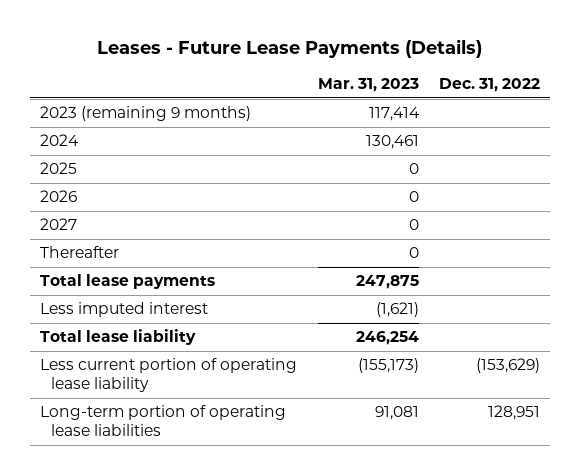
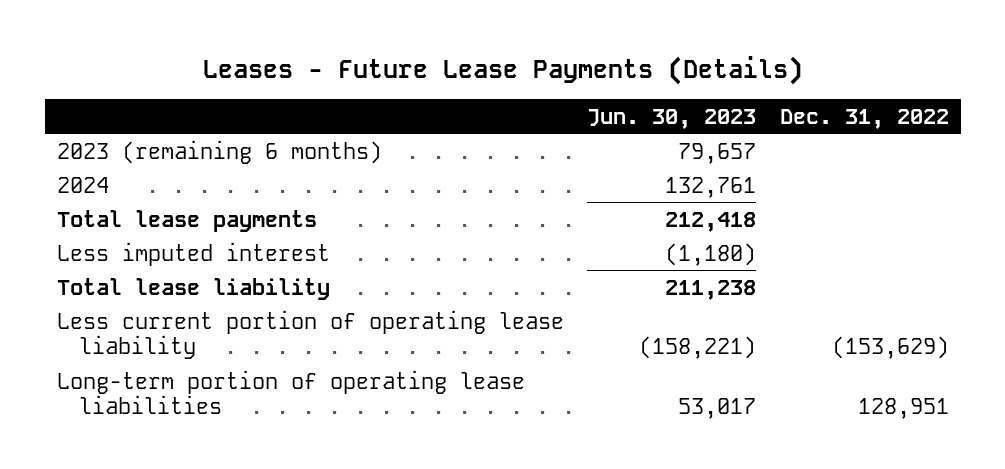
- | Mar. 31, 2023 | Dec. 31, 2022
+ | Jun. 30, 2023 | Dec. 31, 2022
- 2023 (remaining 9 months) | 117,414 |
+ 2023 (remaining 6 months) | 79,657 |
- 2025 | 0 |
- 2026 | 0 |
- 2027 | 0 |
- Thereafter | 0 |

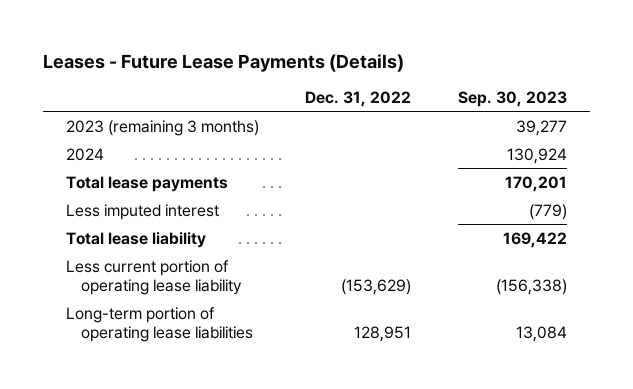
- | Jun. 30, 2023 | Dec. 31, 2022
+ | Dec. 31, 2022 | Sep. 30, 2023
- 2023 (remaining 6 months) | 79,657 |
+ 2023 (remaining 3 months) | | 39,277

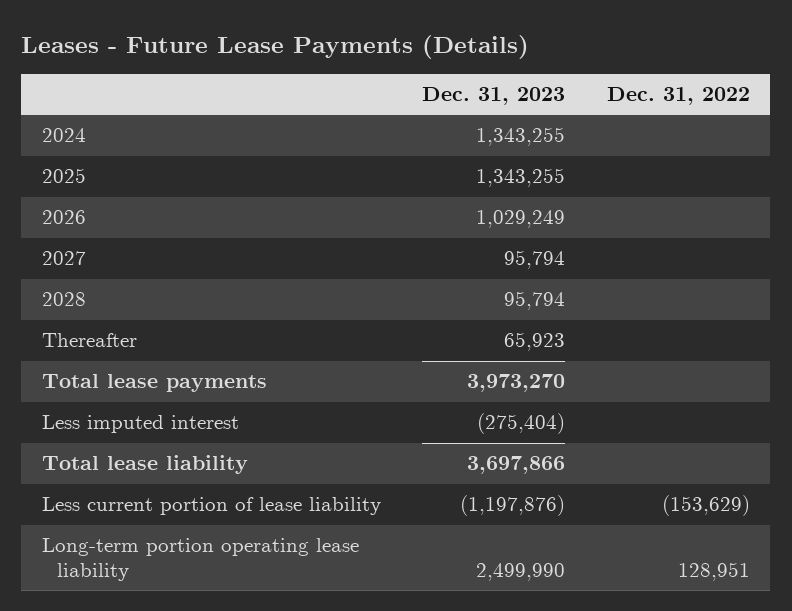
- | Dec. 31, 2022 | Sep. 30, 2023
+ | Dec. 31, 2023 | Dec. 31, 2022
- 2023 (remaining 3 months) | | 39,277
+ 2025 | 1,343,255 |
+ 2026 | 1,029,249 |
+ 2027 | 95,794 |
+ 2028 | 95,794 |
+ Thereafter | 65,923 |
- Less current portion of operating lease liability | (153,629) | (156,338)
- Long-term portion of operating lease liabilities | 128,951 | 13,084
+ Less current portion of lease liability | (1,197,876) | (153,629)
+ Long-term portion operating lease liability | 2,499,990 | 128,951

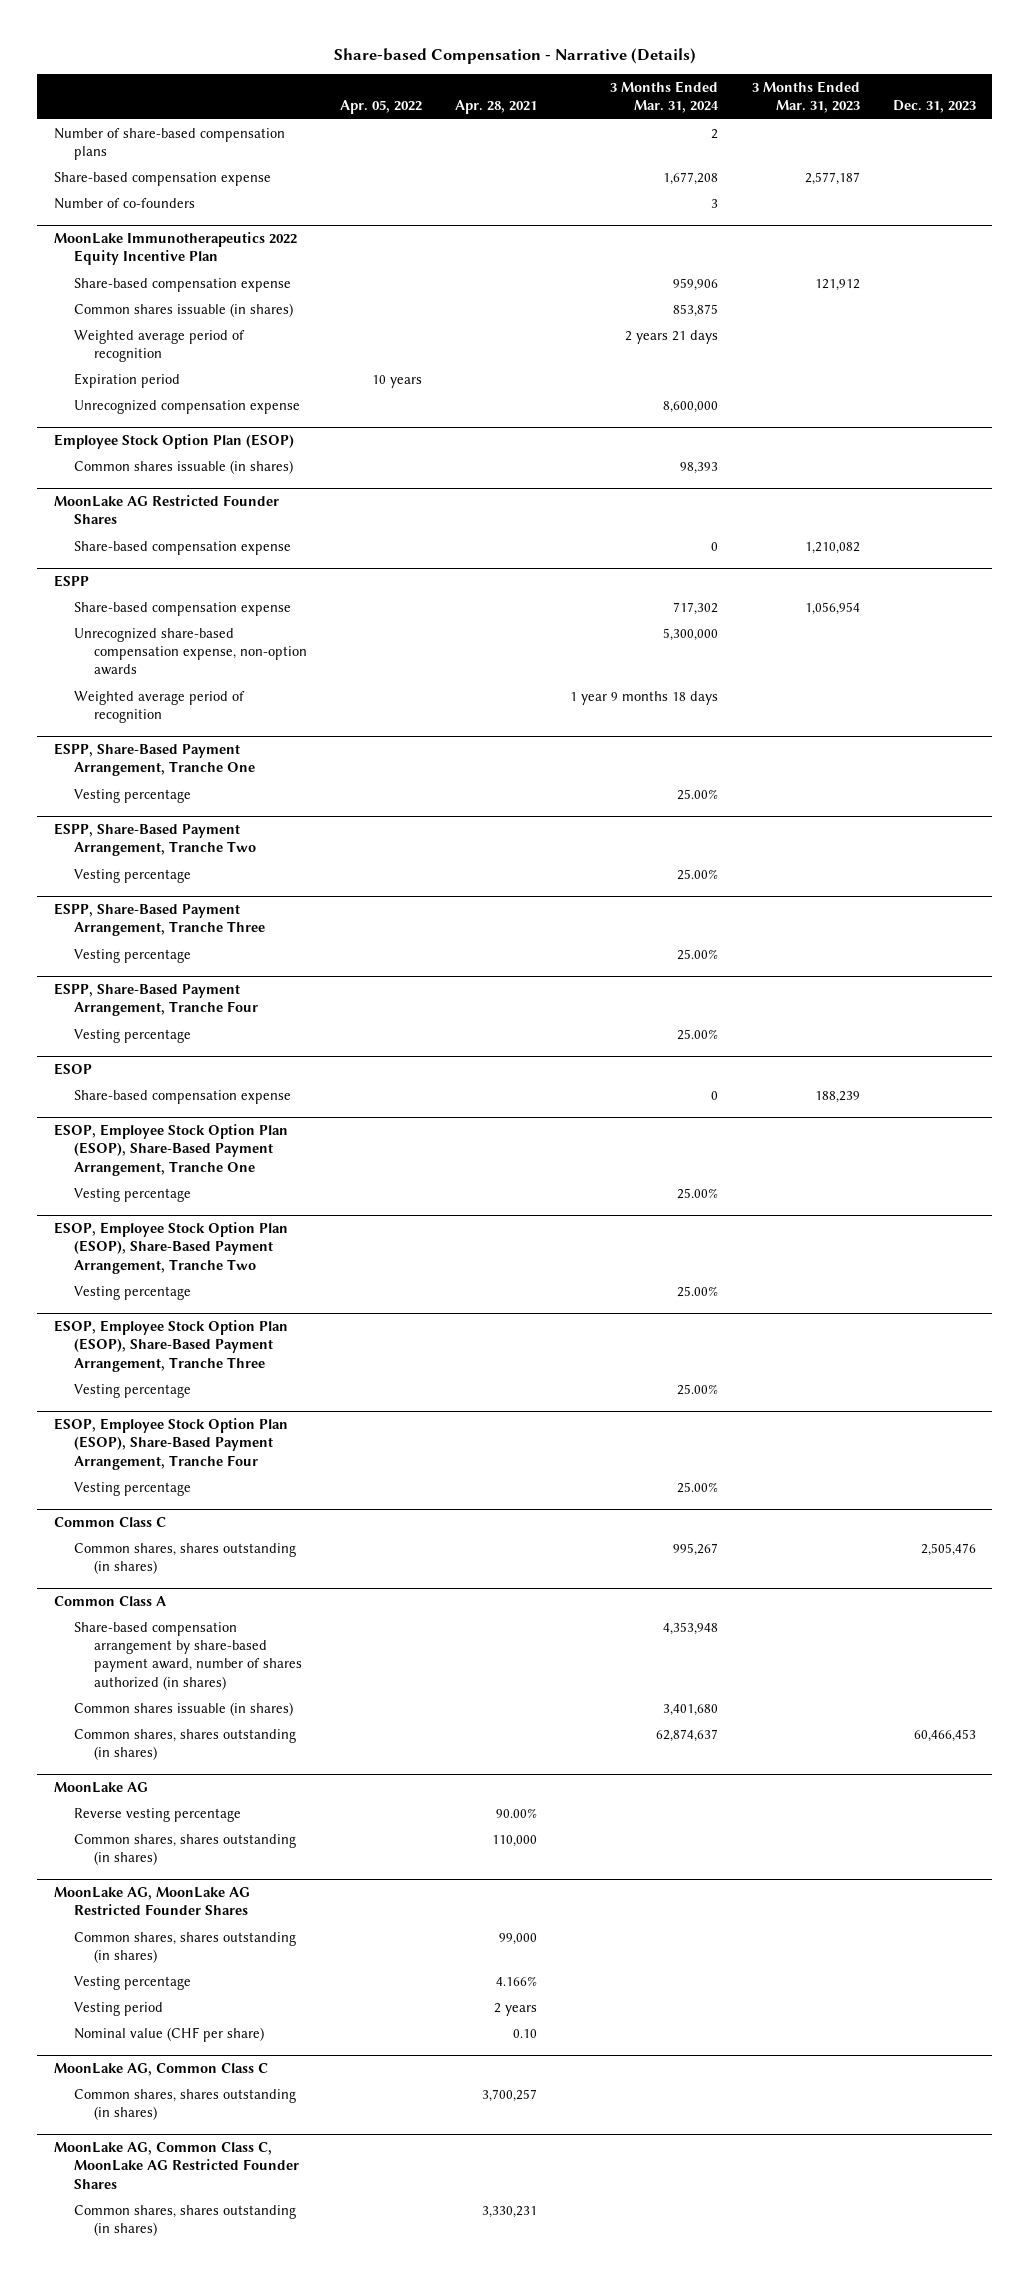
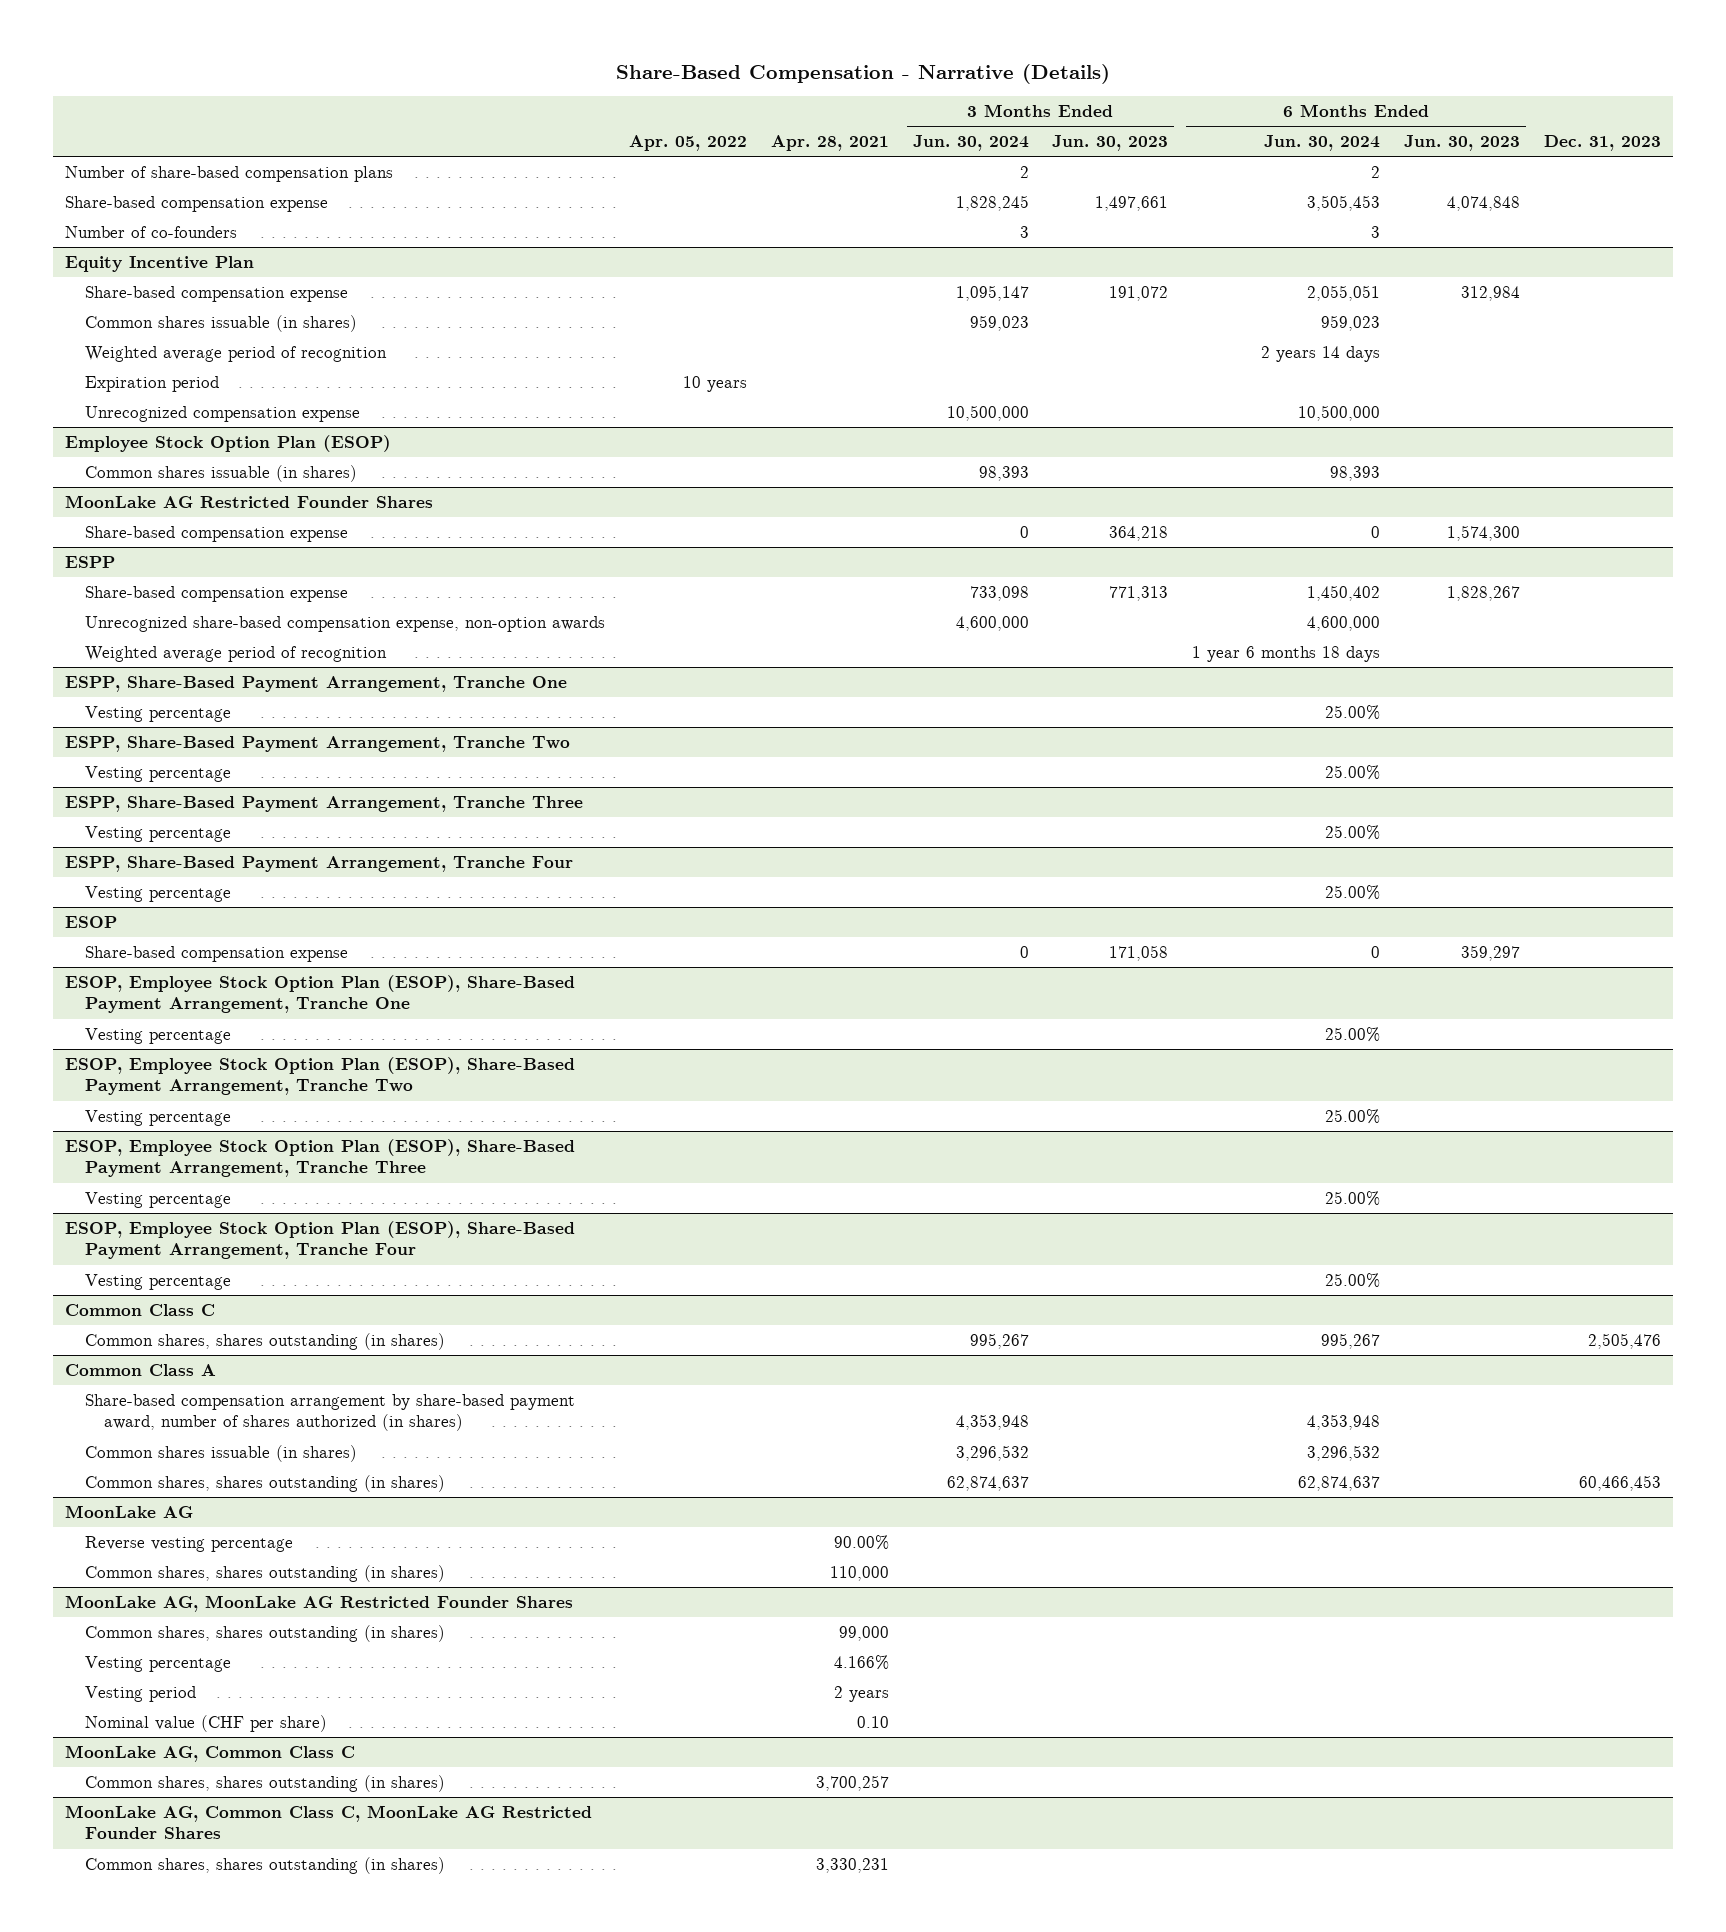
- Share-based Compensation - Narrative (Details)
+ Share-Based Compensation - Narrative (Details)
- | Apr. 05, 2022 | Apr. 28, 2021 | 3 Months Ended Mar. 31, 2024 | 3 Months Ended Mar. 31, 2023 | Dec. 31, 2023
+ | Apr. 05, 2022 | Apr. 28, 2021 | 3 Months Ended Jun. 30, 2024 | 3 Months Ended Jun. 30, 2023 | 6 Months Ended Jun. 30, 2024 | 6 Months Ended Jun. 30, 2023 | Dec. 31, 2023
- MoonLake Immunotherapeutics 2022 Equity Incentive Plan
+ Equity Incentive Plan

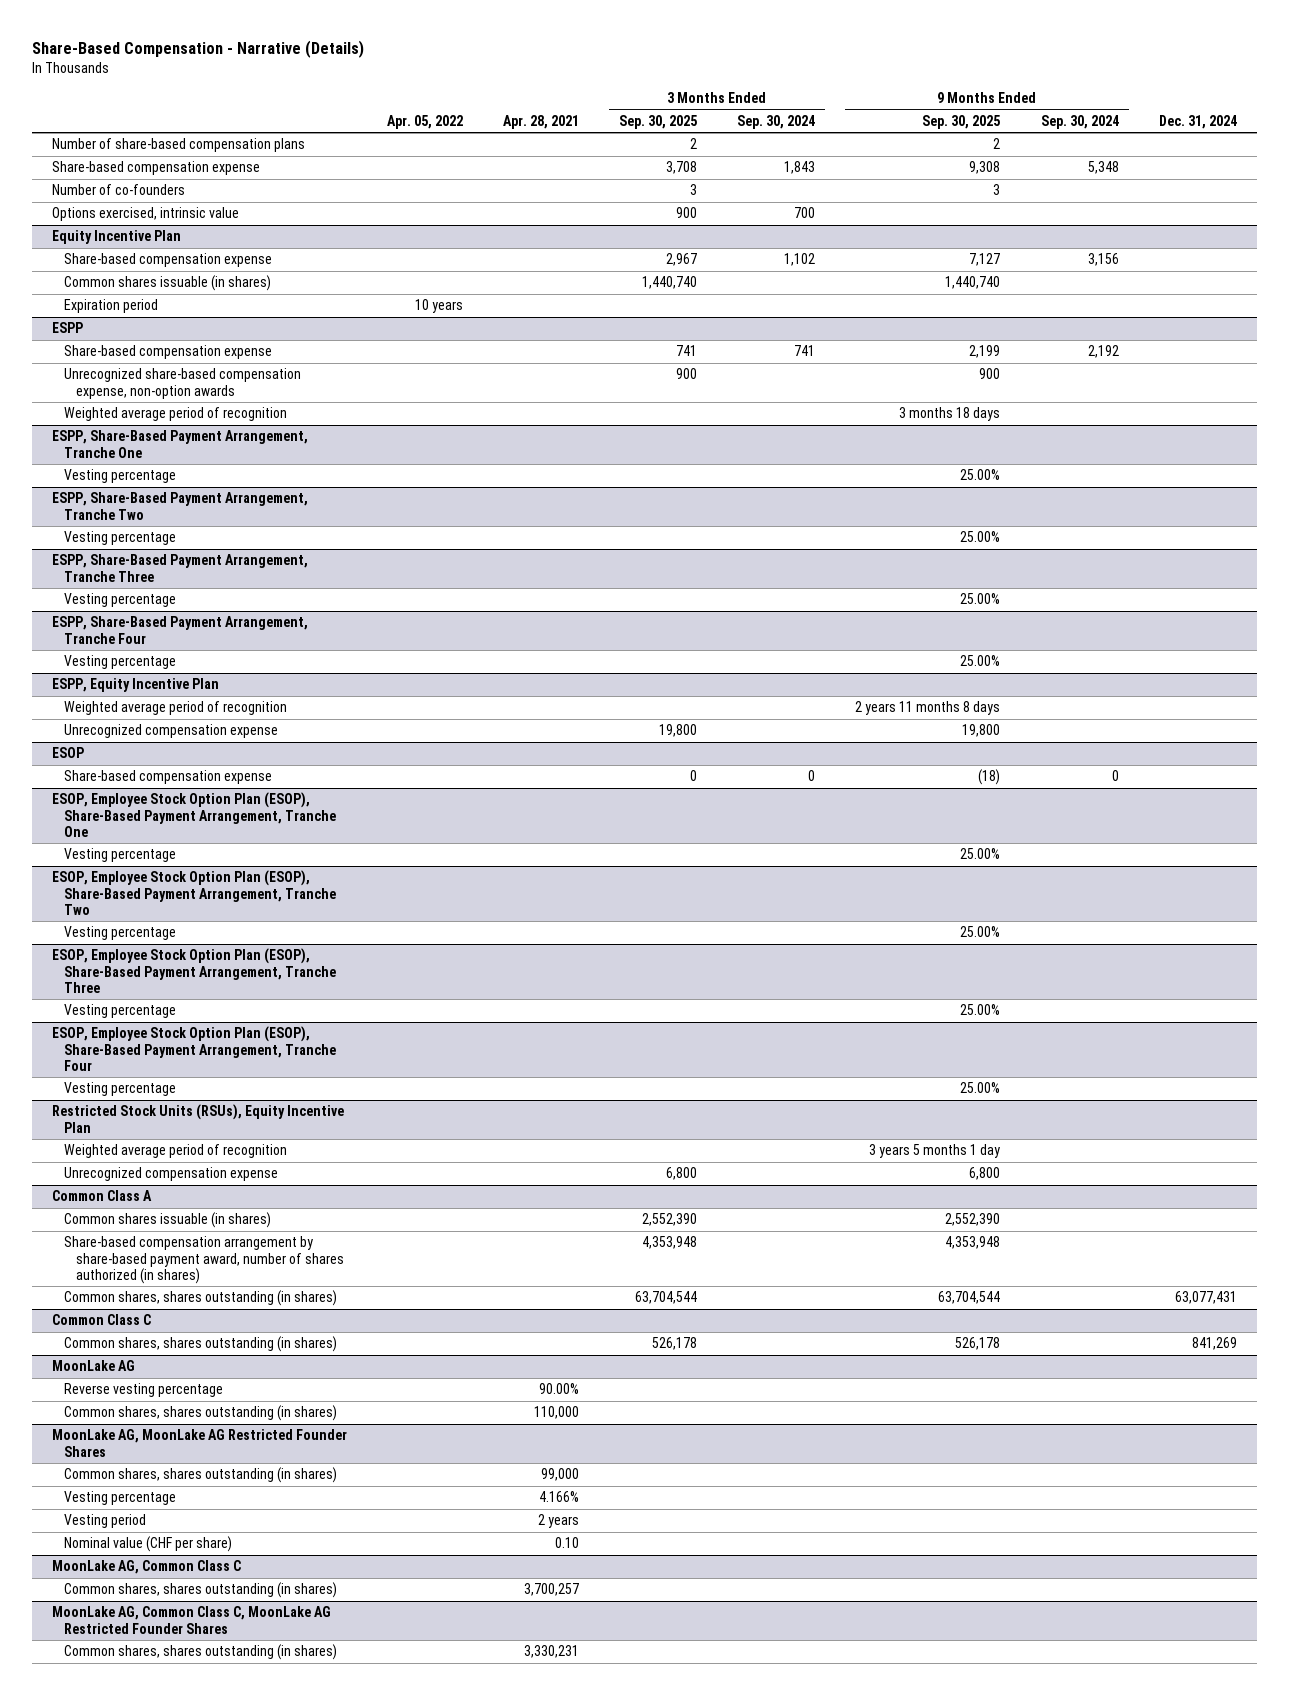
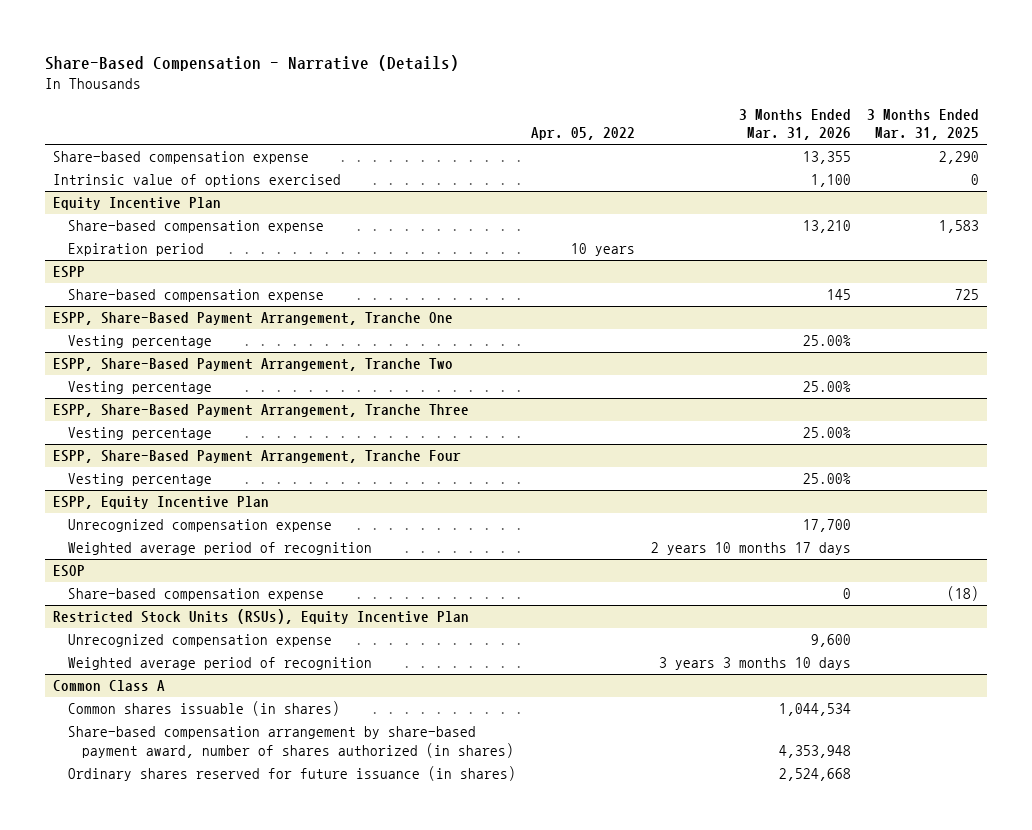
- | Apr. 05, 2022 | Apr. 28, 2021 | 3 Months Ended Sep. 30, 2025 | 3 Months Ended Sep. 30, 2024 | 9 Months Ended Sep. 30, 2025 | 9 Months Ended Sep. 30, 2024 | Dec. 31, 2024
+ | Apr. 05, 2022 | 3 Months Ended Mar. 31, 2026 | 3 Months Ended Mar. 31, 2025
- Number of share-based compensation plans | | | 2 | | 2 | |
- Number of co-founders | | | 3 | | 3 | |
- Options exercised, intrinsic value | | | 900 | 700 | | |
+ Intrinsic value of options exercised | | 1,100 | 0
@ Equity Incentive Plan
- Common shares issuable (in shares) | | | 1,440,740 | | 1,440,740 | |
@ ESPP
- Unrecognized share-based compensation expense, non-option awards | | | 900 | | 900 | |
- Weighted average period of recognition | | | | | 3 months 18 days | |
@ ESPP, Equity Incentive Plan
moved down: Weighted average period of recognition | | 2 years 10 months 17 days |
- ESOP, Employee Stock Option Plan (ESOP), Share-Based Payment Arrangement, Tranche One
- Vesting percentage | | | | | 25.00% | |
- ESOP, Employee Stock Option Plan (ESOP), Share-Based Payment Arrangement, Tranche Two
- Vesting percentage | | | | | 25.00% | |
- ESOP, Employee Stock Option Plan (ESOP), Share-Based Payment Arrangement, Tranche Three
- Vesting percentage | | | | | 25.00% | |
- ESOP, Employee Stock Option Plan (ESOP), Share-Based Payment Arrangement, Tranche Four
- Vesting percentage | | | | | 25.00% | |
@ Restricted Stock Units (RSUs), Equity Incentive Plan
moved down: Weighted average period of recognition | | 3 years 3 months 10 days |
@ Common Class A
- Common shares, shares outstanding (in shares) | | | 63,704,544 | | 63,704,544 | | 63,077,431
- Common Class C
- Common shares, shares outstanding (in shares) | | | 526,178 | | 526,178 | | 841,269
- MoonLake AG
- Reverse vesting percentage | | 90.00% | | | | |
- Common shares, shares outstanding (in shares) | | 110,000 | | | | |
- MoonLake AG, MoonLake AG Restricted Founder Shares
- Common shares, shares outstanding (in shares) | | 99,000 | | | | |
- Vesting percentage | | 4.166% | | | | |
- Vesting period | | 2 years | | | | |
- Nominal value (CHF per share) | | 0.10 | | | | |
- MoonLake AG, Common Class C
- Common shares, shares outstanding (in shares) | | 3,700,257 | | | | |
- MoonLake AG, Common Class C, MoonLake AG Restricted Founder Shares
- Common shares, shares outstanding (in shares) | | 3,330,231 | | | | |
@ Common Class A
+ Ordinary shares reserved for future issuance (in shares) | | 2,524,668 |

